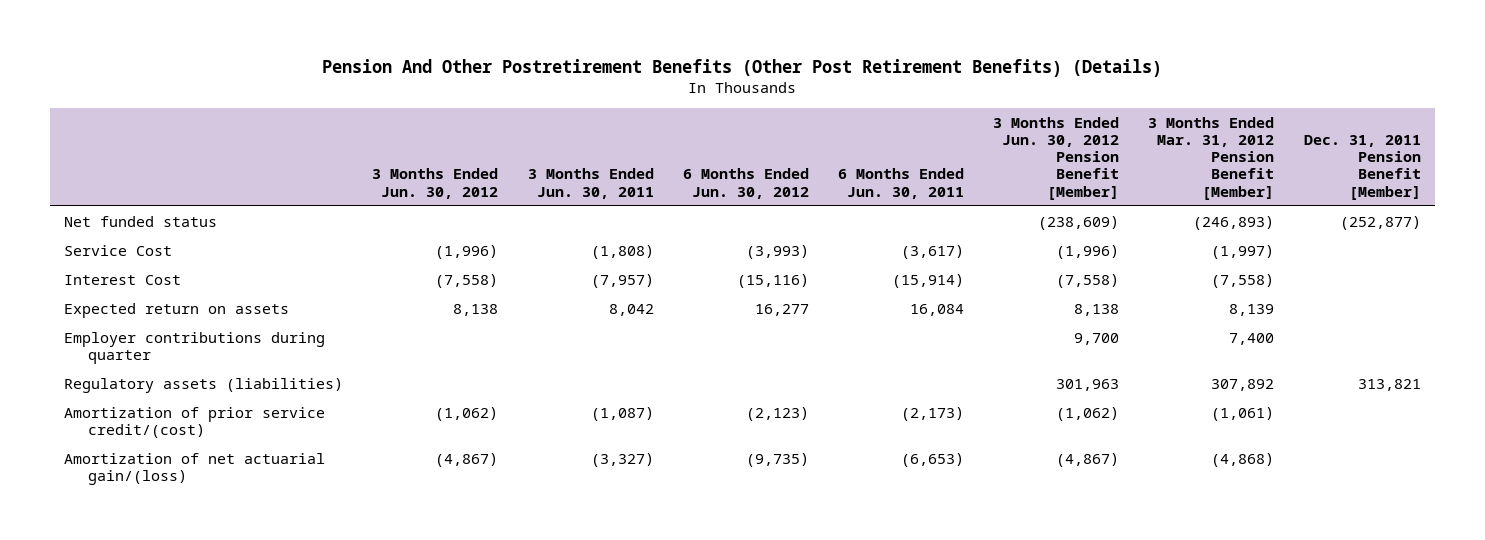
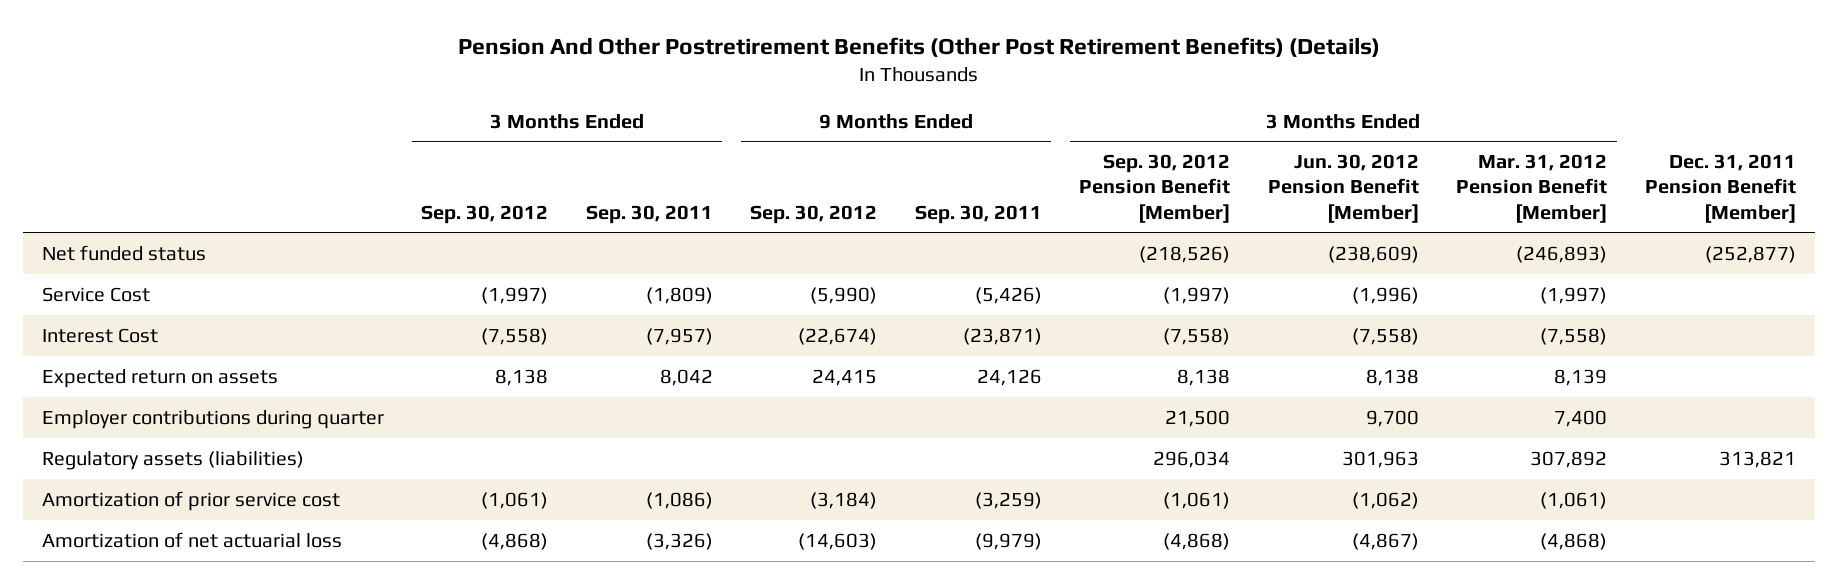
- | 3 Months Ended Jun. 30, 2012 | 3 Months Ended Jun. 30, 2011 | 6 Months Ended Jun. 30, 2012 | 6 Months Ended Jun. 30, 2011 | 3 Months Ended Jun. 30, 2012 Pension Benefit [Member] | 3 Months Ended Mar. 31, 2012 Pension Benefit [Member] | Dec. 31, 2011 Pension Benefit [Member]
+ | 3 Months Ended Sep. 30, 2012 | 3 Months Ended Sep. 30, 2011 | 9 Months Ended Sep. 30, 2012 | 9 Months Ended Sep. 30, 2011 | 3 Months Ended Sep. 30, 2012 Pension Benefit [Member] | 3 Months Ended Jun. 30, 2012 Pension Benefit [Member] | 3 Months Ended Mar. 31, 2012 Pension Benefit [Member] | Dec. 31, 2011 Pension Benefit [Member]
- Amortization of prior service credit/(cost) | (1,062) | (1,087) | (2,123) | (2,173) | (1,062) | (1,061) |
- Amortization of net actuarial gain/(loss) | (4,867) | (3,327) | (9,735) | (6,653) | (4,867) | (4,868) |
+ Amortization of prior service cost | (1,061) | (1,086) | (3,184) | (3,259) | (1,061) | (1,062) | (1,061) |
+ Amortization of net actuarial loss | (4,868) | (3,326) | (14,603) | (9,979) | (4,868) | (4,867) | (4,868) |

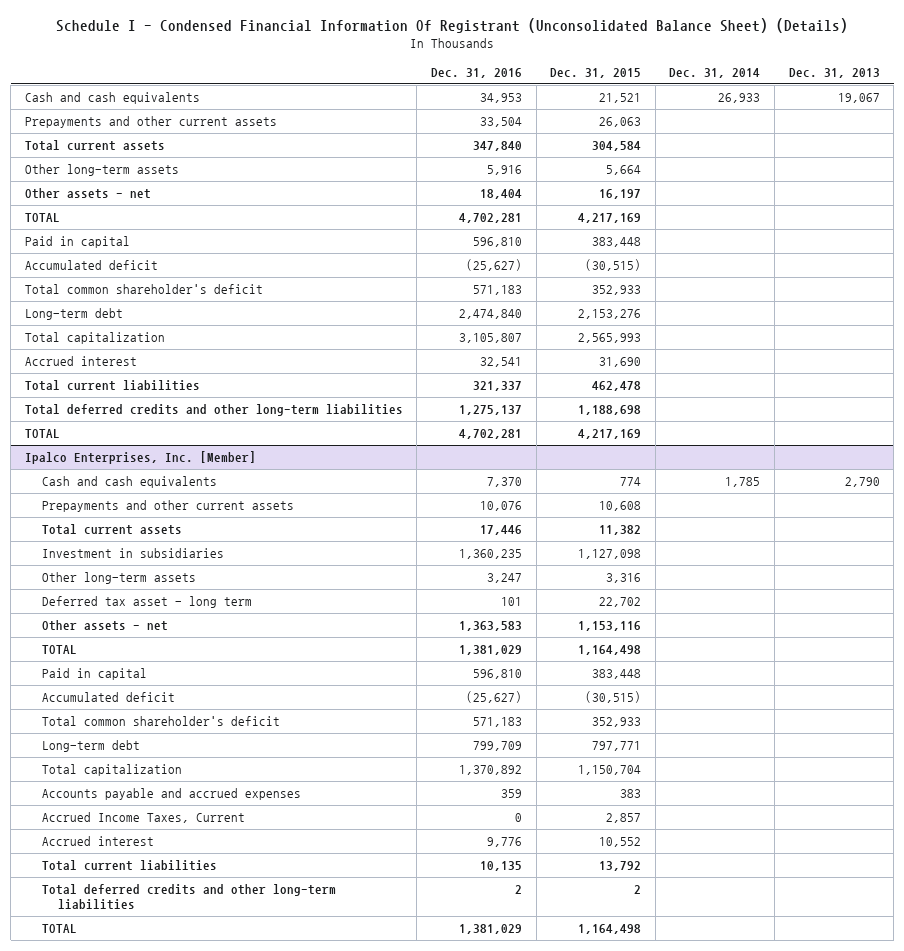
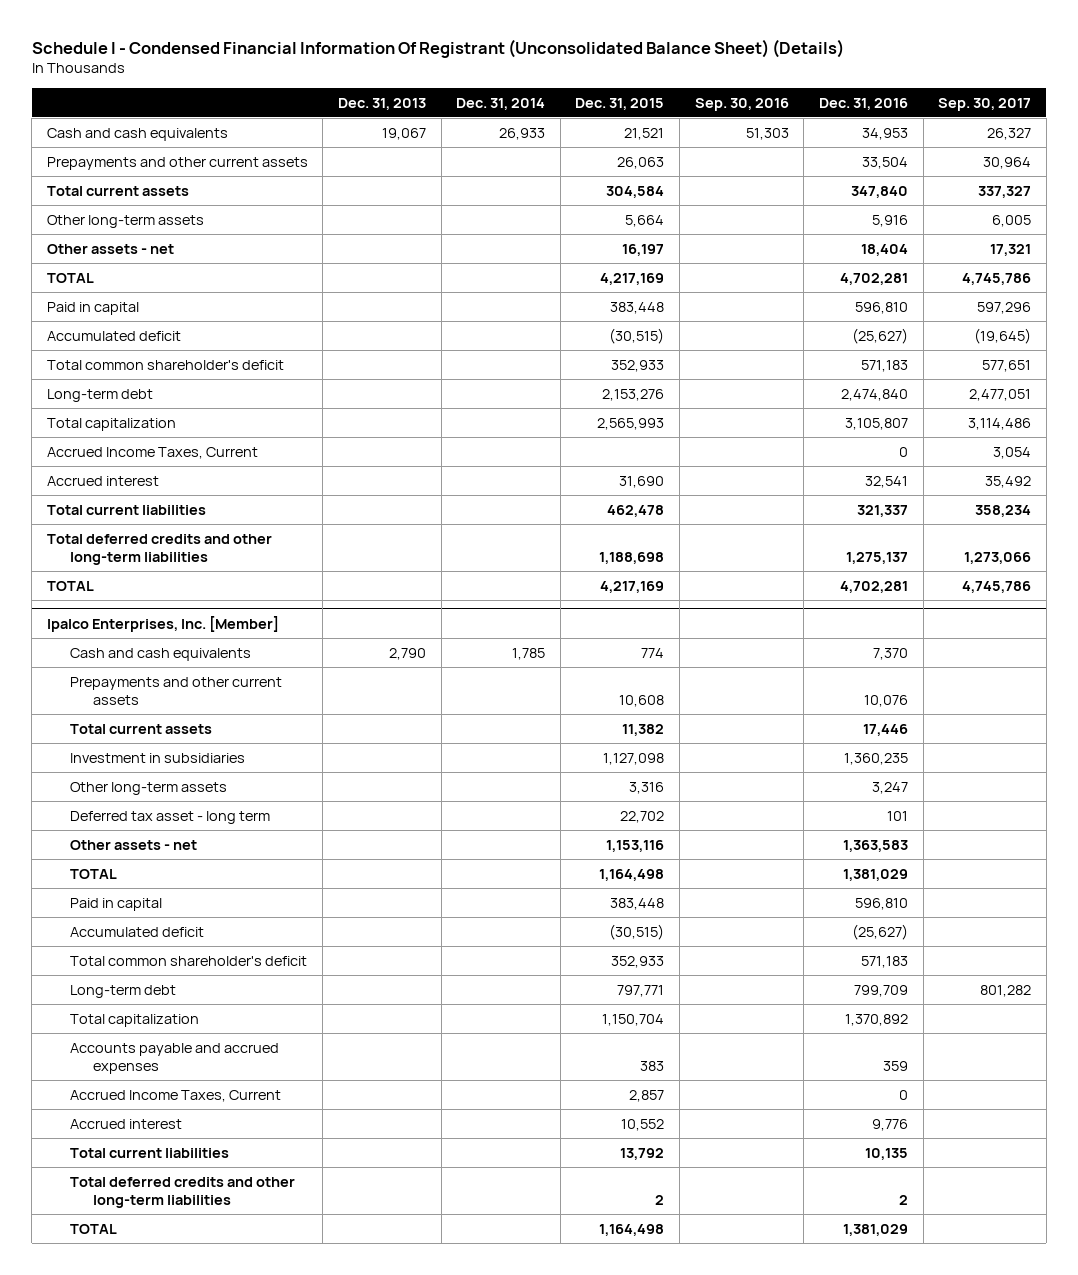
- | Dec. 31, 2016 | Dec. 31, 2015 | Dec. 31, 2014 | Dec. 31, 2013
+ | Dec. 31, 2013 | Dec. 31, 2014 | Dec. 31, 2015 | Sep. 30, 2016 | Dec. 31, 2016 | Sep. 30, 2017
+ Accrued Income Taxes, Current | | | | | 0 | 3,054

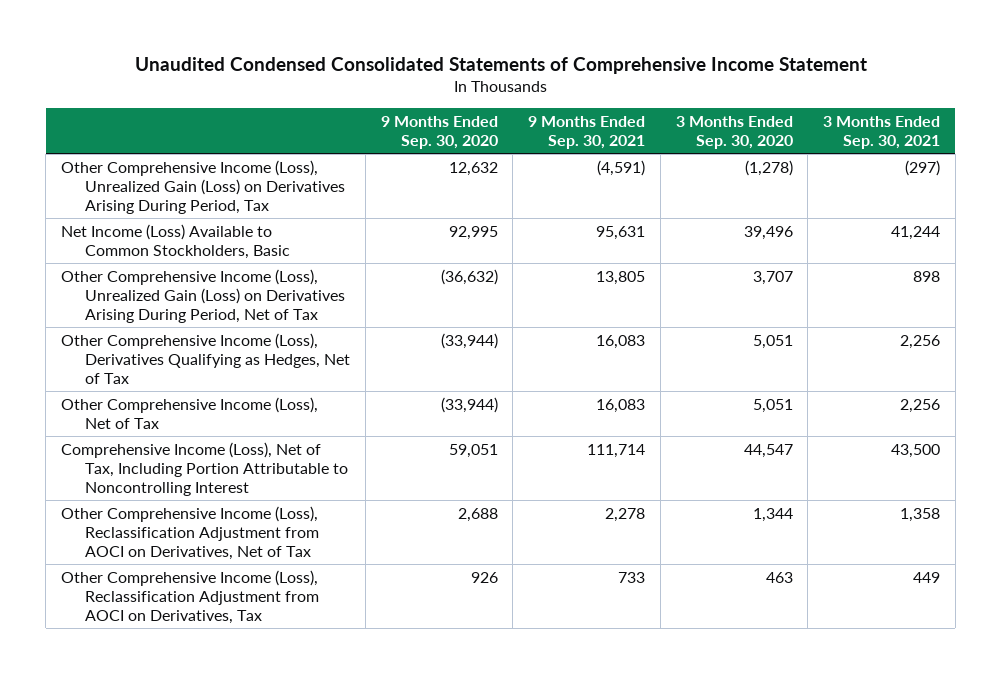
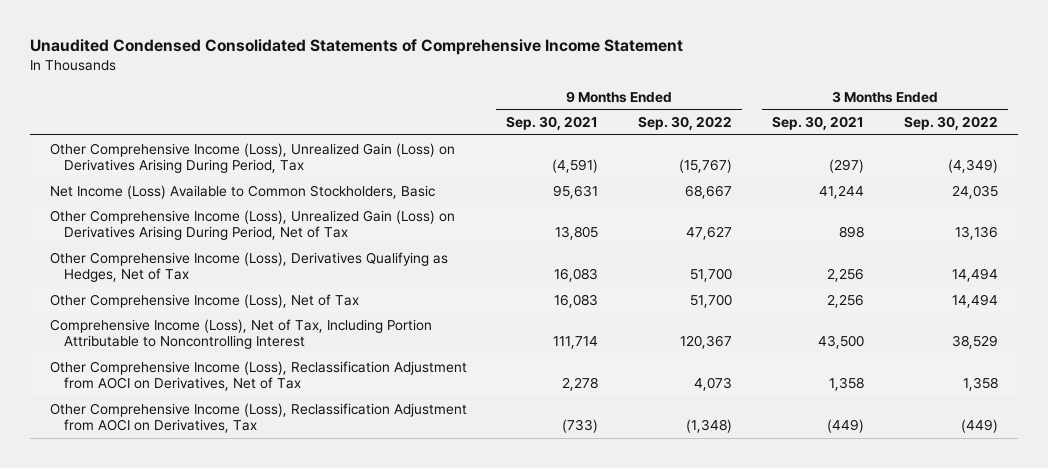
- | 9 Months Ended Sep. 30, 2020 | 9 Months Ended Sep. 30, 2021 | 3 Months Ended Sep. 30, 2020 | 3 Months Ended Sep. 30, 2021
+ | 9 Months Ended Sep. 30, 2021 | 9 Months Ended Sep. 30, 2022 | 3 Months Ended Sep. 30, 2021 | 3 Months Ended Sep. 30, 2022
- Other Comprehensive Income (Loss), Reclassification Adjustment from AOCI on Derivatives, Tax | 926 | 733 | 463 | 449
+ Other Comprehensive Income (Loss), Reclassification Adjustment from AOCI on Derivatives, Tax | (733) | (1,348) | (449) | (449)

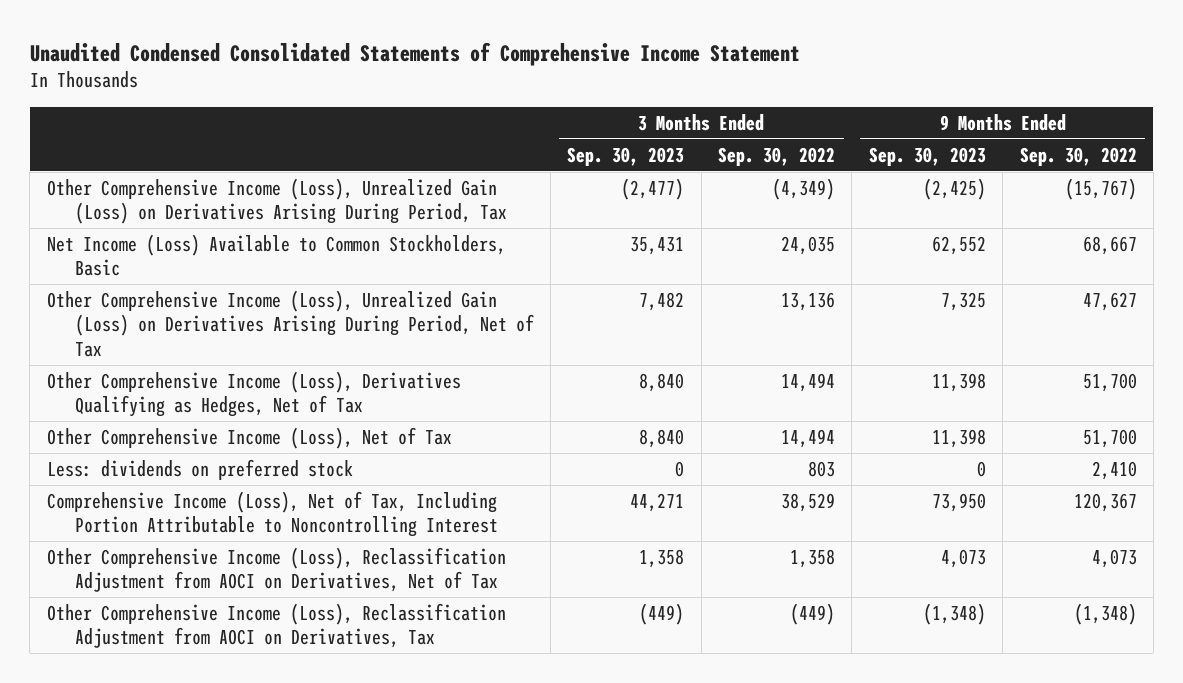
- | 9 Months Ended Sep. 30, 2021 | 9 Months Ended Sep. 30, 2022 | 3 Months Ended Sep. 30, 2021 | 3 Months Ended Sep. 30, 2022
+ | 3 Months Ended Sep. 30, 2023 | 3 Months Ended Sep. 30, 2022 | 9 Months Ended Sep. 30, 2023 | 9 Months Ended Sep. 30, 2022
+ Less: dividends on preferred stock | 0 | 803 | 0 | 2,410

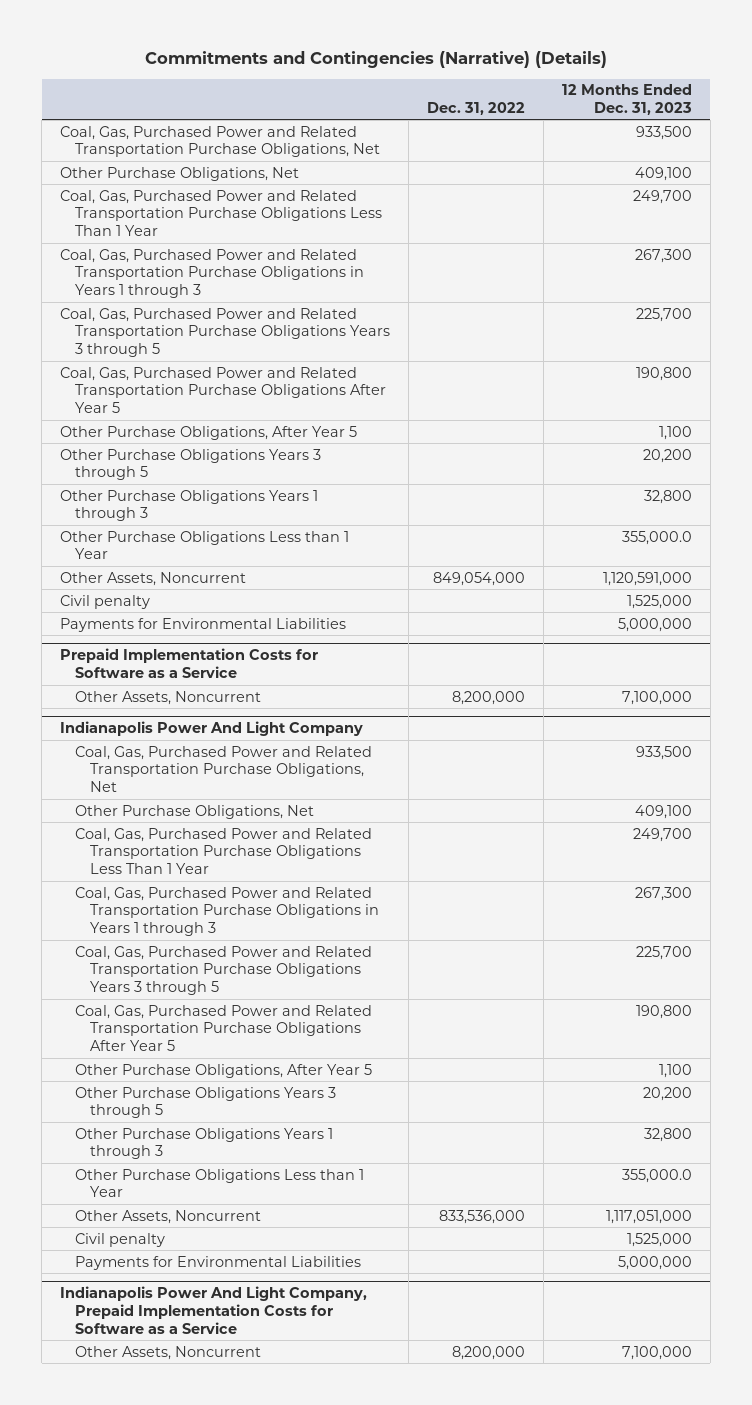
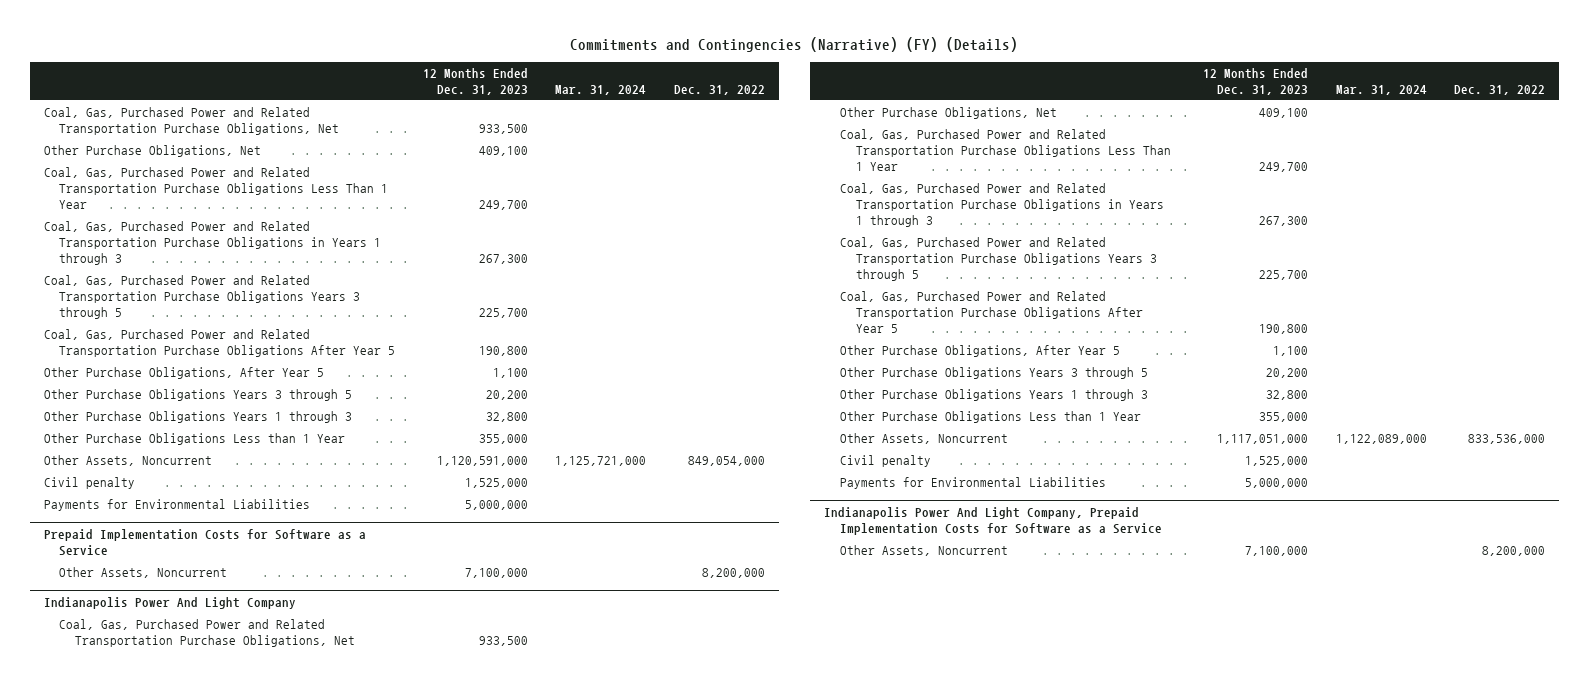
- Commitments and Contingencies (Narrative) (Details)
+ Commitments and Contingencies (Narrative) (FY) (Details)
- | Dec. 31, 2022 | 12 Months Ended Dec. 31, 2023
+ | 12 Months Ended Dec. 31, 2023 | Mar. 31, 2024 | Dec. 31, 2022
- Other Purchase Obligations Less than 1 Year | | 355,000.0
+ Other Purchase Obligations Less than 1 Year | 355,000 | |
@ Indianapolis Power And Light Company
- Other Purchase Obligations Less than 1 Year | | 355,000.0
+ Other Purchase Obligations Less than 1 Year | 355,000 | |

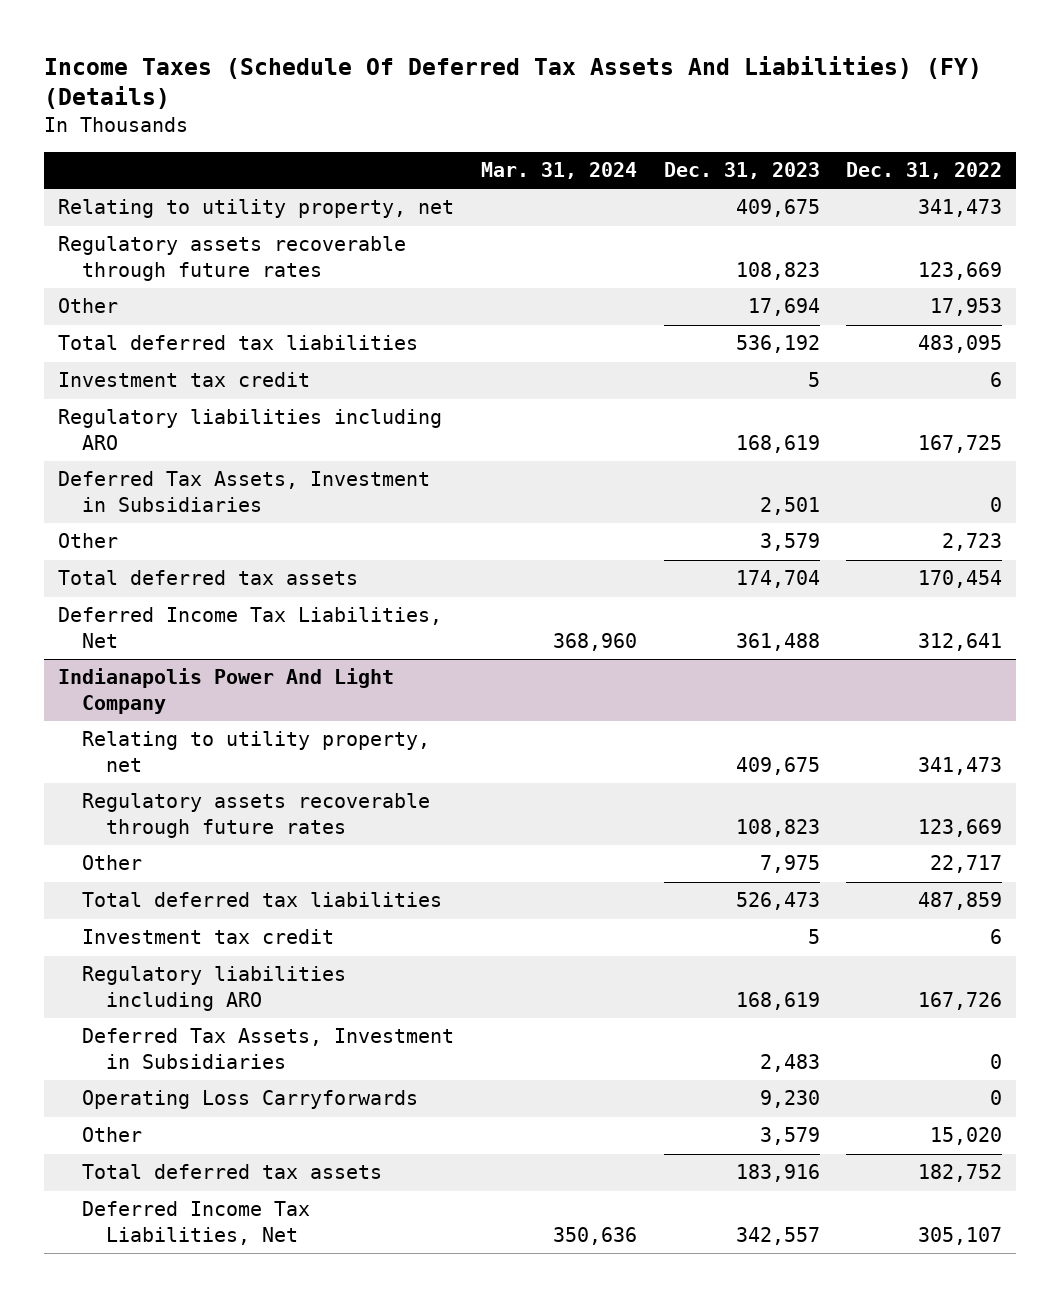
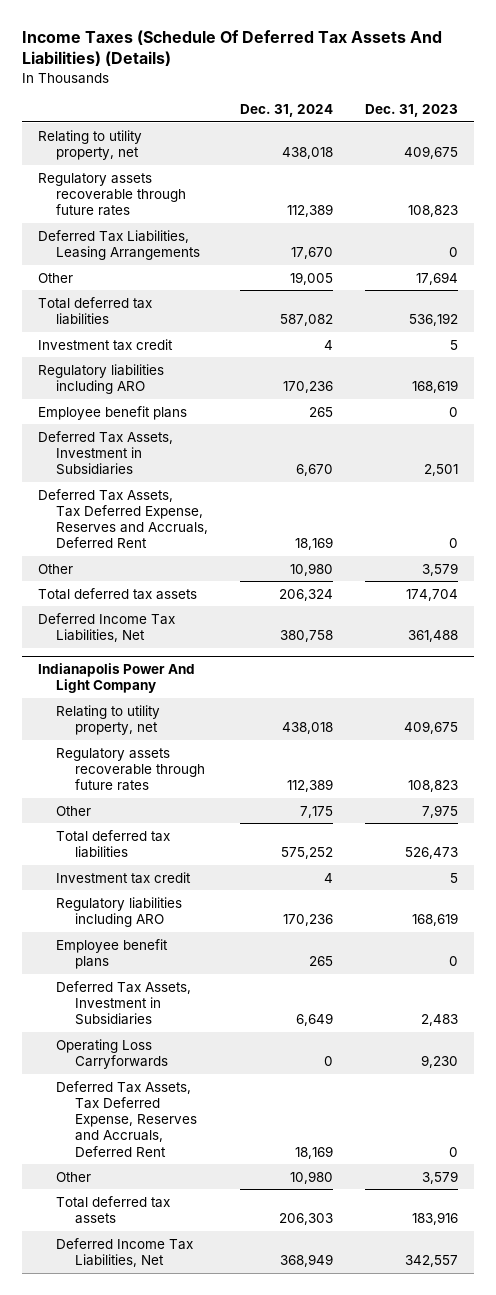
- Income Taxes (Schedule Of Deferred Tax Assets And Liabilities) (FY) (Details)
+ Income Taxes (Schedule Of Deferred Tax Assets And Liabilities) (Details)
- | Mar. 31, 2024 | Dec. 31, 2023 | Dec. 31, 2022
+ | Dec. 31, 2024 | Dec. 31, 2023
+ Deferred Tax Liabilities, Leasing Arrangements | 17,670 | 0
+ Employee benefit plans | 265 | 0
+ Deferred Tax Assets, Tax Deferred Expense, Reserves and Accruals, Deferred Rent | 18,169 | 0
@ Indianapolis Power And Light Company
+ Employee benefit plans | 265 | 0
+ Deferred Tax Assets, Tax Deferred Expense, Reserves and Accruals, Deferred Rent | 18,169 | 0

